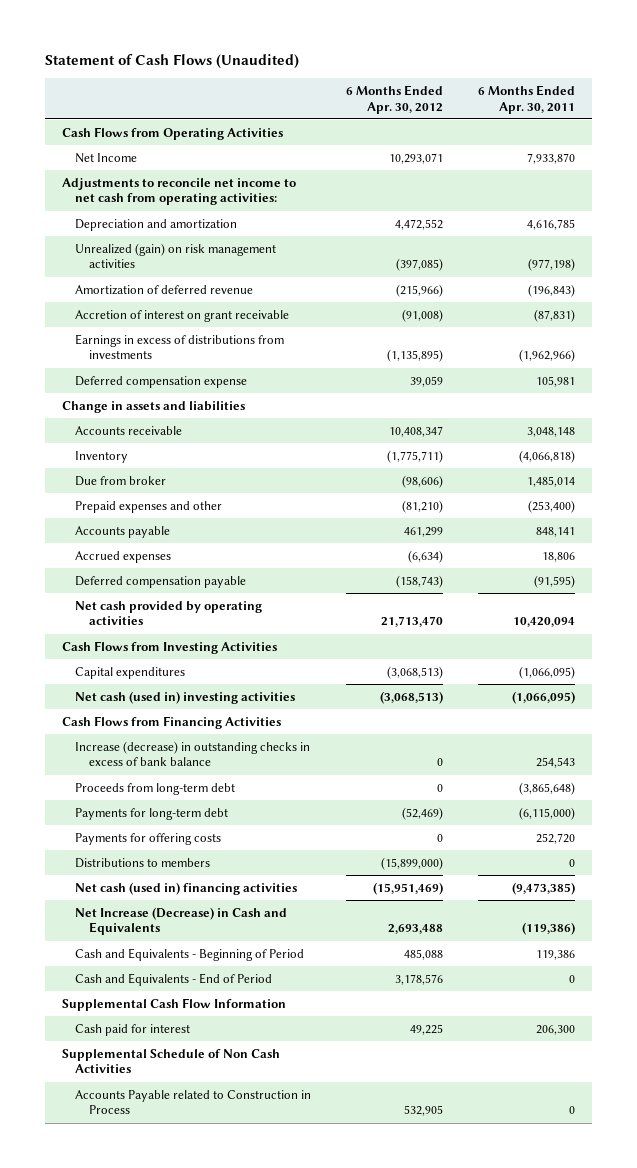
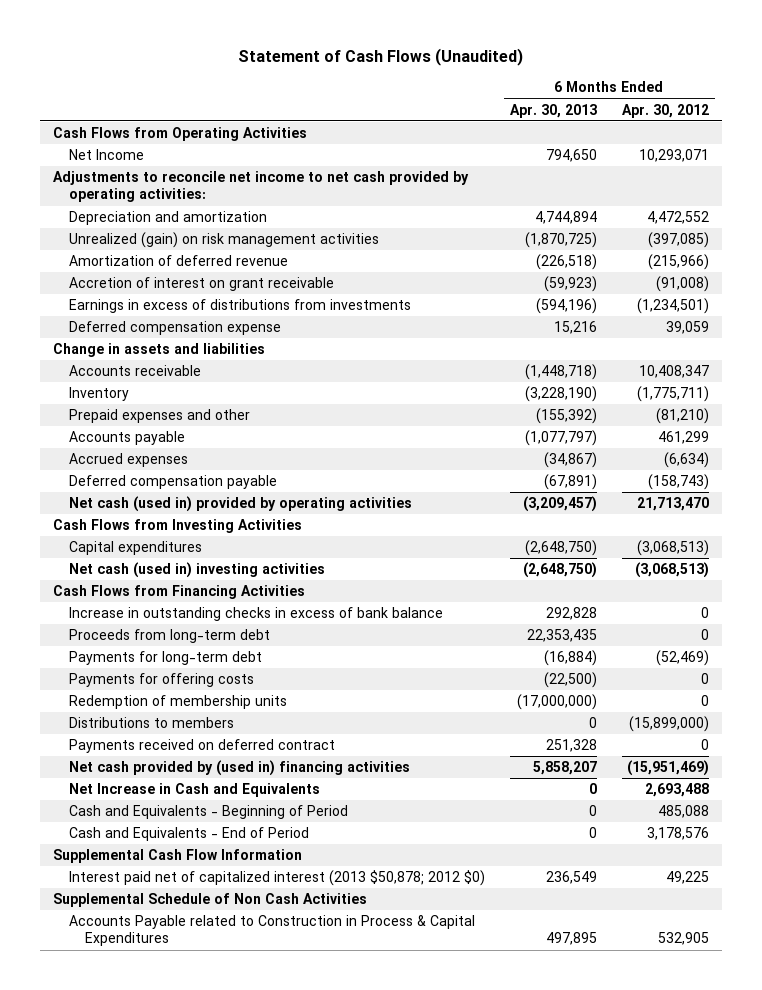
- | 6 Months Ended Apr. 30, 2012 | 6 Months Ended Apr. 30, 2011
+ | 6 Months Ended Apr. 30, 2013 | 6 Months Ended Apr. 30, 2012
- Adjustments to reconcile net income to net cash from operating activities:
+ Adjustments to reconcile net income to net cash provided by operating activities:
- Earnings in excess of distributions from investments | (1,135,895) | (1,962,966)
+ Earnings in excess of distributions from investments | (594,196) | (1,234,501)
- Due from broker | (98,606) | 1,485,014
- Net cash provided by operating activities | 21,713,470 | 10,420,094
+ Net cash (used in) provided by operating activities | (3,209,457) | 21,713,470
- Increase (decrease) in outstanding checks in excess of bank balance | 0 | 254,543
+ Increase in outstanding checks in excess of bank balance | 292,828 | 0
+ Redemption of membership units | (17,000,000) | 0
- Net cash (used in) financing activities | (15,951,469) | (9,473,385)
- Net Increase (Decrease) in Cash and Equivalents | 2,693,488 | (119,386)
+ Payments received on deferred contract | 251,328 | 0
+ Net cash provided by (used in) financing activities | 5,858,207 | (15,951,469)
+ Net Increase in Cash and Equivalents | 0 | 2,693,488
- Cash paid for interest | 49,225 | 206,300
+ Interest paid net of capitalized interest (2013 $50,878; 2012 $0) | 236,549 | 49,225
- Accounts Payable related to Construction in Process | 532,905 | 0
+ Accounts Payable related to Construction in Process & Capital Expenditures | 497,895 | 532,905

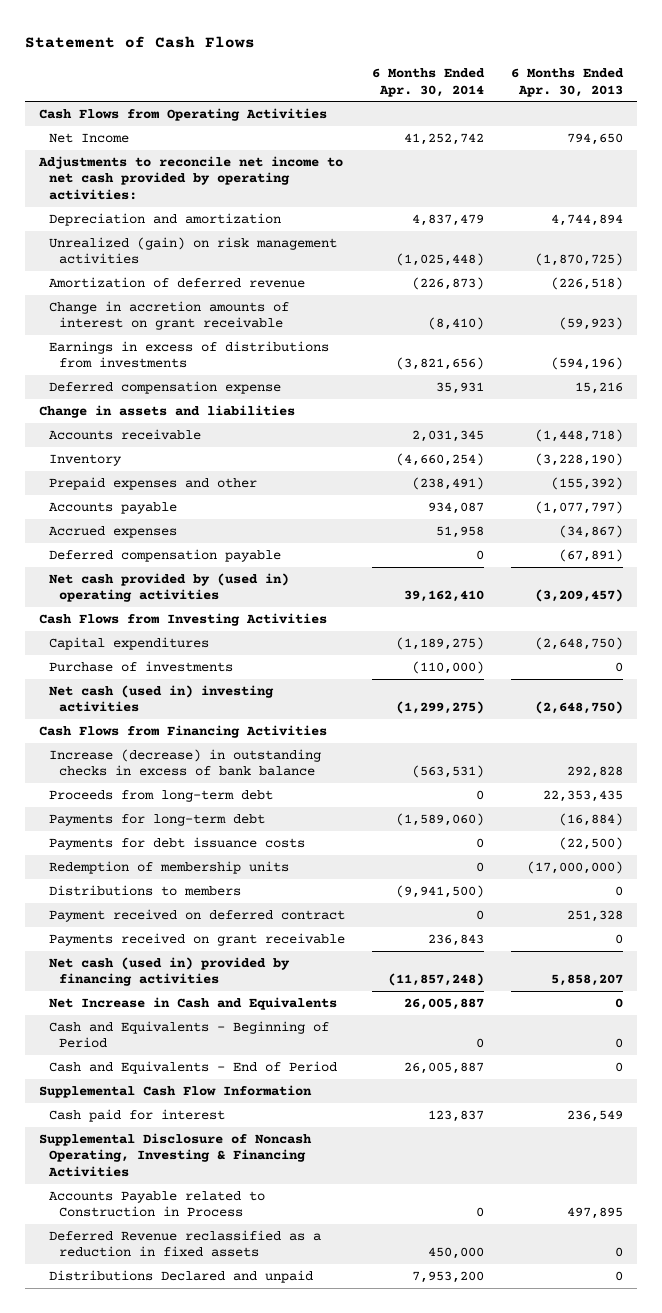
- Statement of Cash Flows (Unaudited)
+ Statement of Cash Flows
- | 6 Months Ended Apr. 30, 2013 | 6 Months Ended Apr. 30, 2012
+ | 6 Months Ended Apr. 30, 2014 | 6 Months Ended Apr. 30, 2013
- Accretion of interest on grant receivable | (59,923) | (91,008)
+ Change in accretion amounts of interest on grant receivable | (8,410) | (59,923)
- Net cash (used in) provided by operating activities | (3,209,457) | 21,713,470
+ Net cash provided by (used in) operating activities | 39,162,410 | (3,209,457)
+ Purchase of investments | (110,000) | 0
- Increase in outstanding checks in excess of bank balance | 292,828 | 0
+ Increase (decrease) in outstanding checks in excess of bank balance | (563,531) | 292,828
- Payments for offering costs | (22,500) | 0
+ Payments for debt issuance costs | 0 | (22,500)
- Payments received on deferred contract | 251,328 | 0
- Net cash provided by (used in) financing activities | 5,858,207 | (15,951,469)
+ Payment received on deferred contract | 0 | 251,328
+ Payments received on grant receivable | 236,843 | 0
+ Net cash (used in) provided by financing activities | (11,857,248) | 5,858,207
- Interest paid net of capitalized interest (2013 $50,878; 2012 $0) | 236,549 | 49,225
- Supplemental Schedule of Non Cash Activities
- Accounts Payable related to Construction in Process & Capital Expenditures | 497,895 | 532,905
+ Cash paid for interest | 123,837 | 236,549
+ Supplemental Disclosure of Noncash Operating, Investing & Financing Activities
+ Accounts Payable related to Construction in Process | 0 | 497,895
+ Deferred Revenue reclassified as a reduction in fixed assets | 450,000 | 0
+ Distributions Declared and unpaid | 7,953,200 | 0

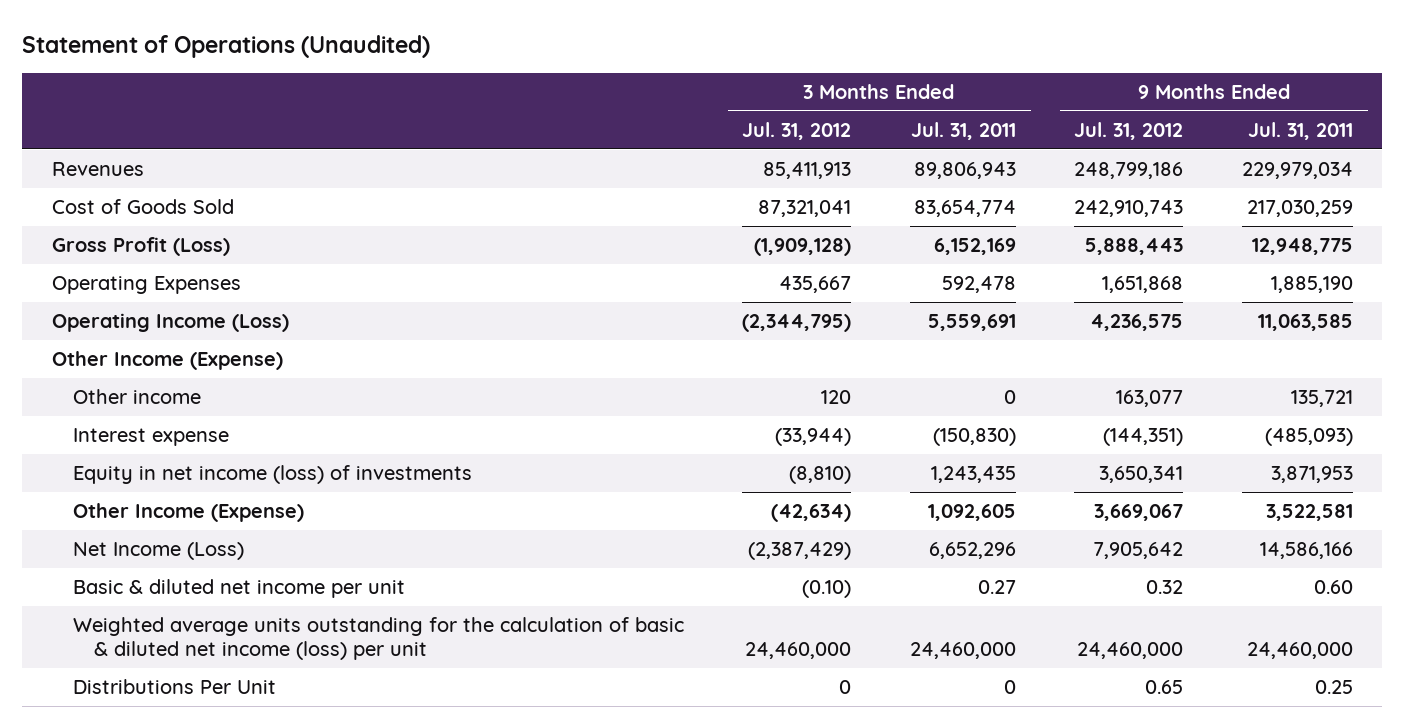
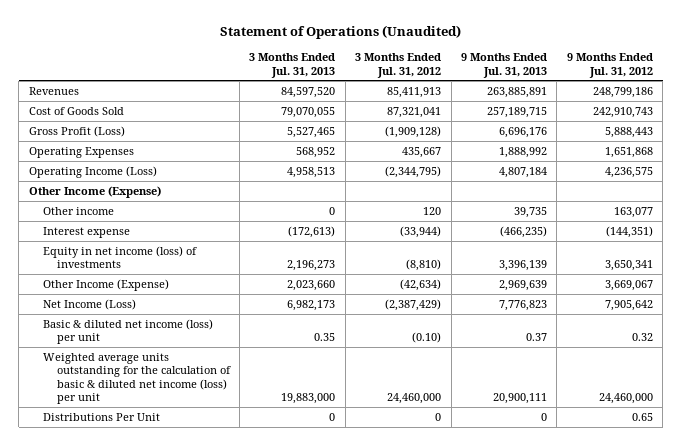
- | 3 Months Ended Jul. 31, 2012 | 3 Months Ended Jul. 31, 2011 | 9 Months Ended Jul. 31, 2012 | 9 Months Ended Jul. 31, 2011
+ | 3 Months Ended Jul. 31, 2013 | 3 Months Ended Jul. 31, 2012 | 9 Months Ended Jul. 31, 2013 | 9 Months Ended Jul. 31, 2012
- Basic & diluted net income per unit | (0.10) | 0.27 | 0.32 | 0.60
+ Basic & diluted net income (loss) per unit | 0.35 | (0.10) | 0.37 | 0.32

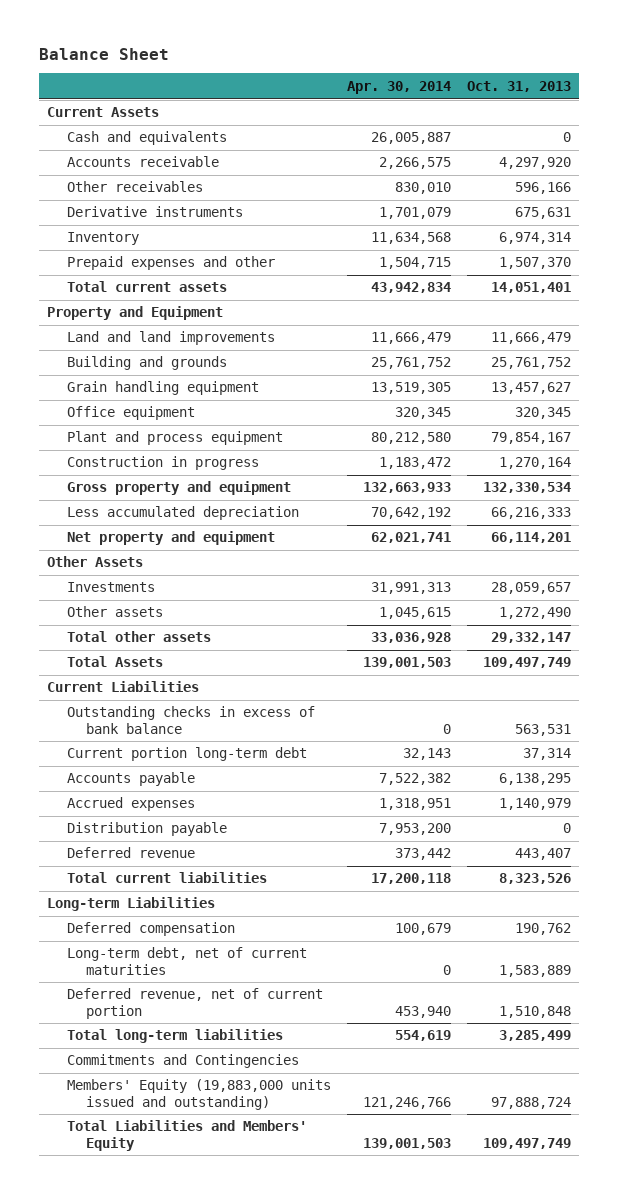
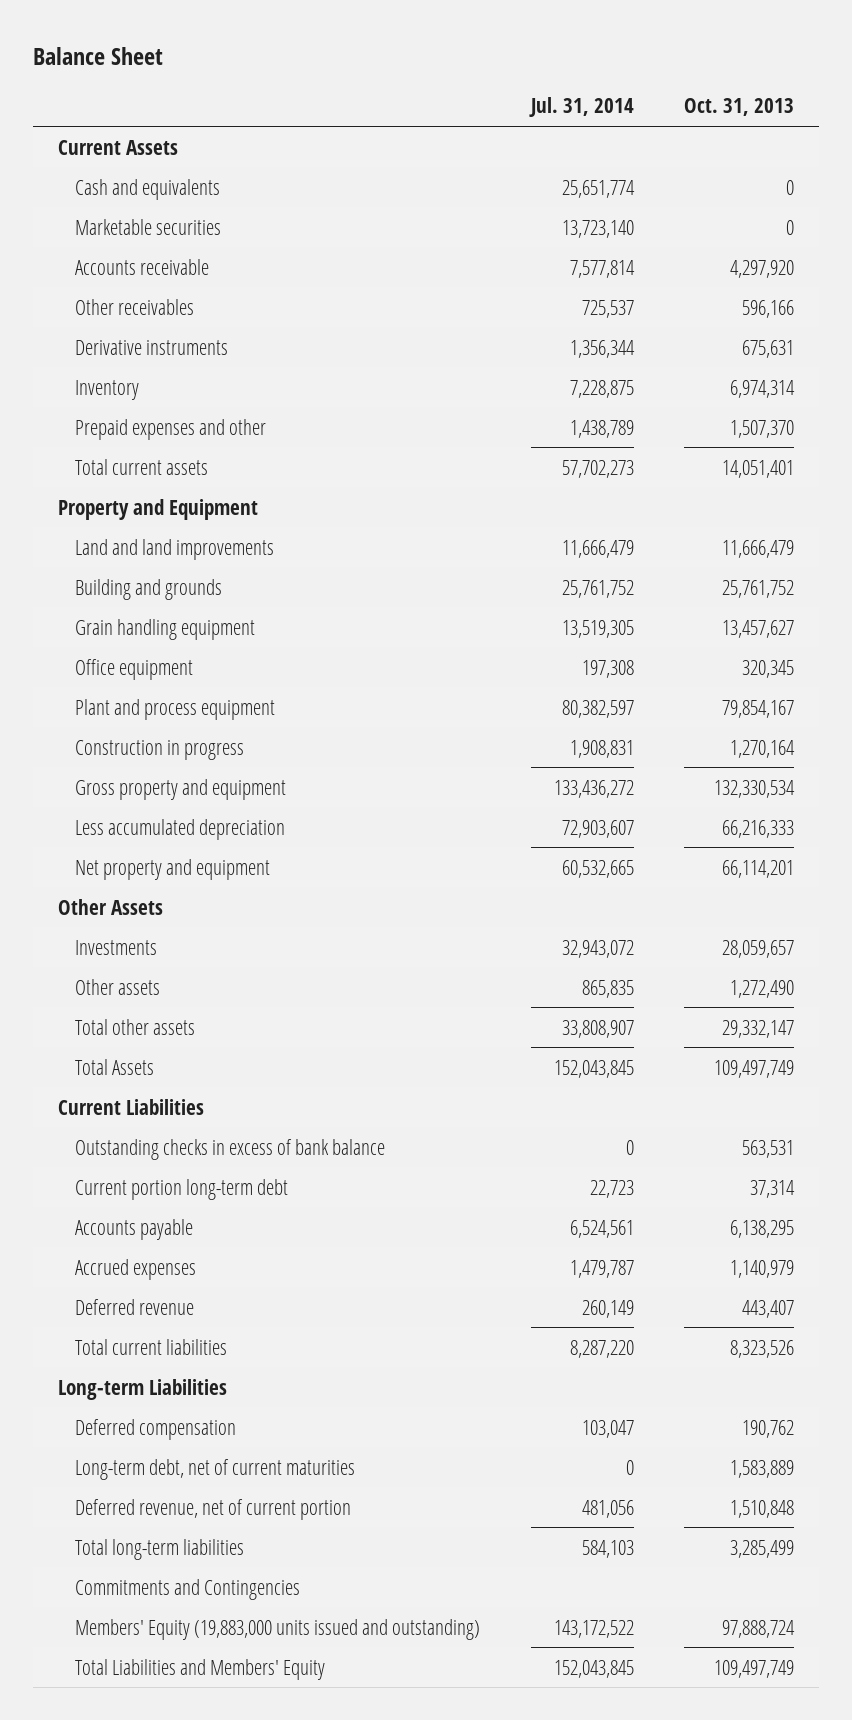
- | Apr. 30, 2014 | Oct. 31, 2013
+ | Jul. 31, 2014 | Oct. 31, 2013
+ Marketable securities | 13,723,140 | 0
- Distribution payable | 7,953,200 | 0

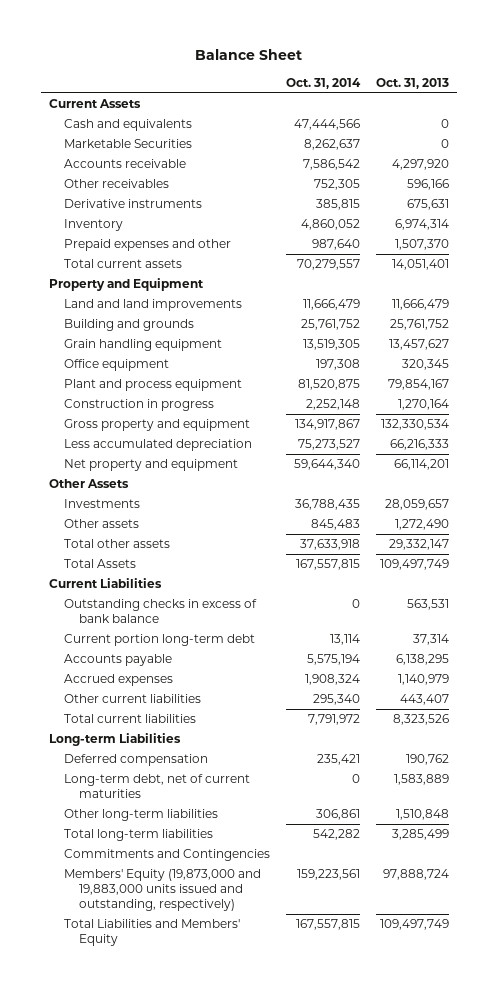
- | Jul. 31, 2014 | Oct. 31, 2013
+ | Oct. 31, 2014 | Oct. 31, 2013
- Marketable securities | 13,723,140 | 0
+ Marketable Securities | 8,262,637 | 0
- Deferred revenue | 260,149 | 443,407
+ Other current liabilities | 295,340 | 443,407
- Deferred revenue, net of current portion | 481,056 | 1,510,848
+ Other long-term liabilities | 306,861 | 1,510,848
- Members' Equity (19,883,000 units issued and outstanding) | 143,172,522 | 97,888,724
+ Members' Equity (19,873,000 and 19,883,000 units issued and outstanding, respectively) | 159,223,561 | 97,888,724

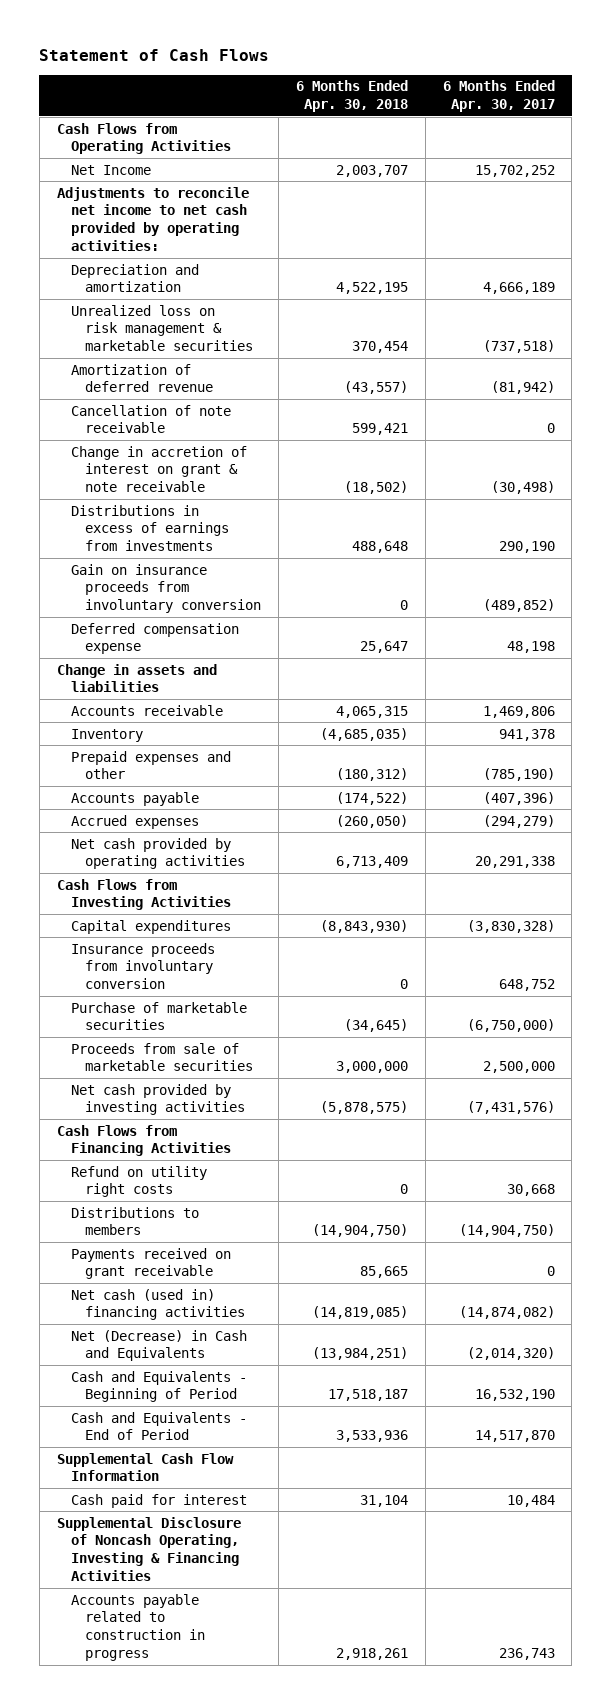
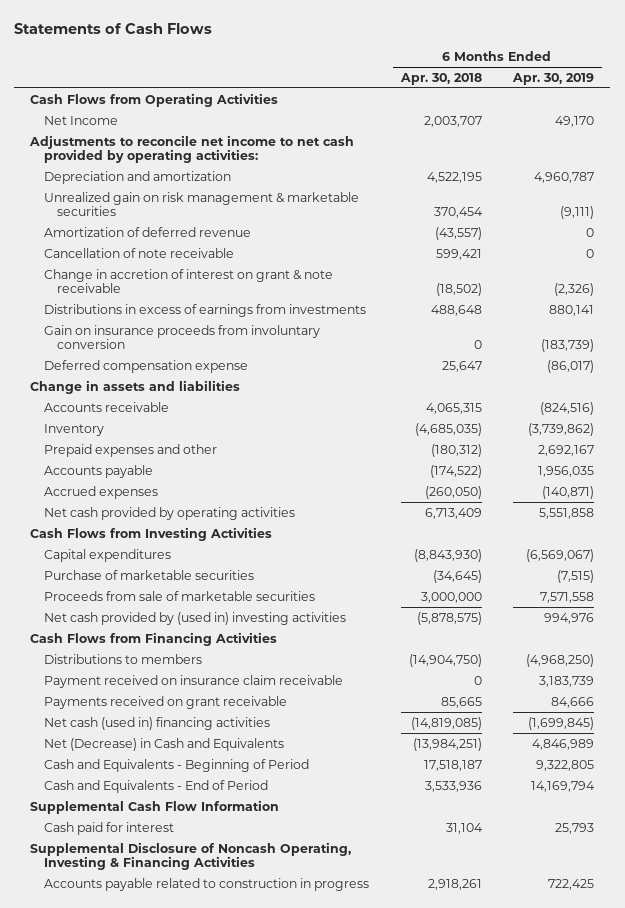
- Statement of Cash Flows
+ Statements of Cash Flows
- | 6 Months Ended Apr. 30, 2018 | 6 Months Ended Apr. 30, 2017
+ | 6 Months Ended Apr. 30, 2018 | 6 Months Ended Apr. 30, 2019
- Unrealized loss on risk management & marketable securities | 370,454 | (737,518)
+ Unrealized gain on risk management & marketable securities | 370,454 | (9,111)
- Insurance proceeds from involuntary conversion | 0 | 648,752
- Net cash provided by investing activities | (5,878,575) | (7,431,576)
+ Net cash provided by (used in) investing activities | (5,878,575) | 994,976
- Refund on utility right costs | 0 | 30,668
+ Payment received on insurance claim receivable | 0 | 3,183,739

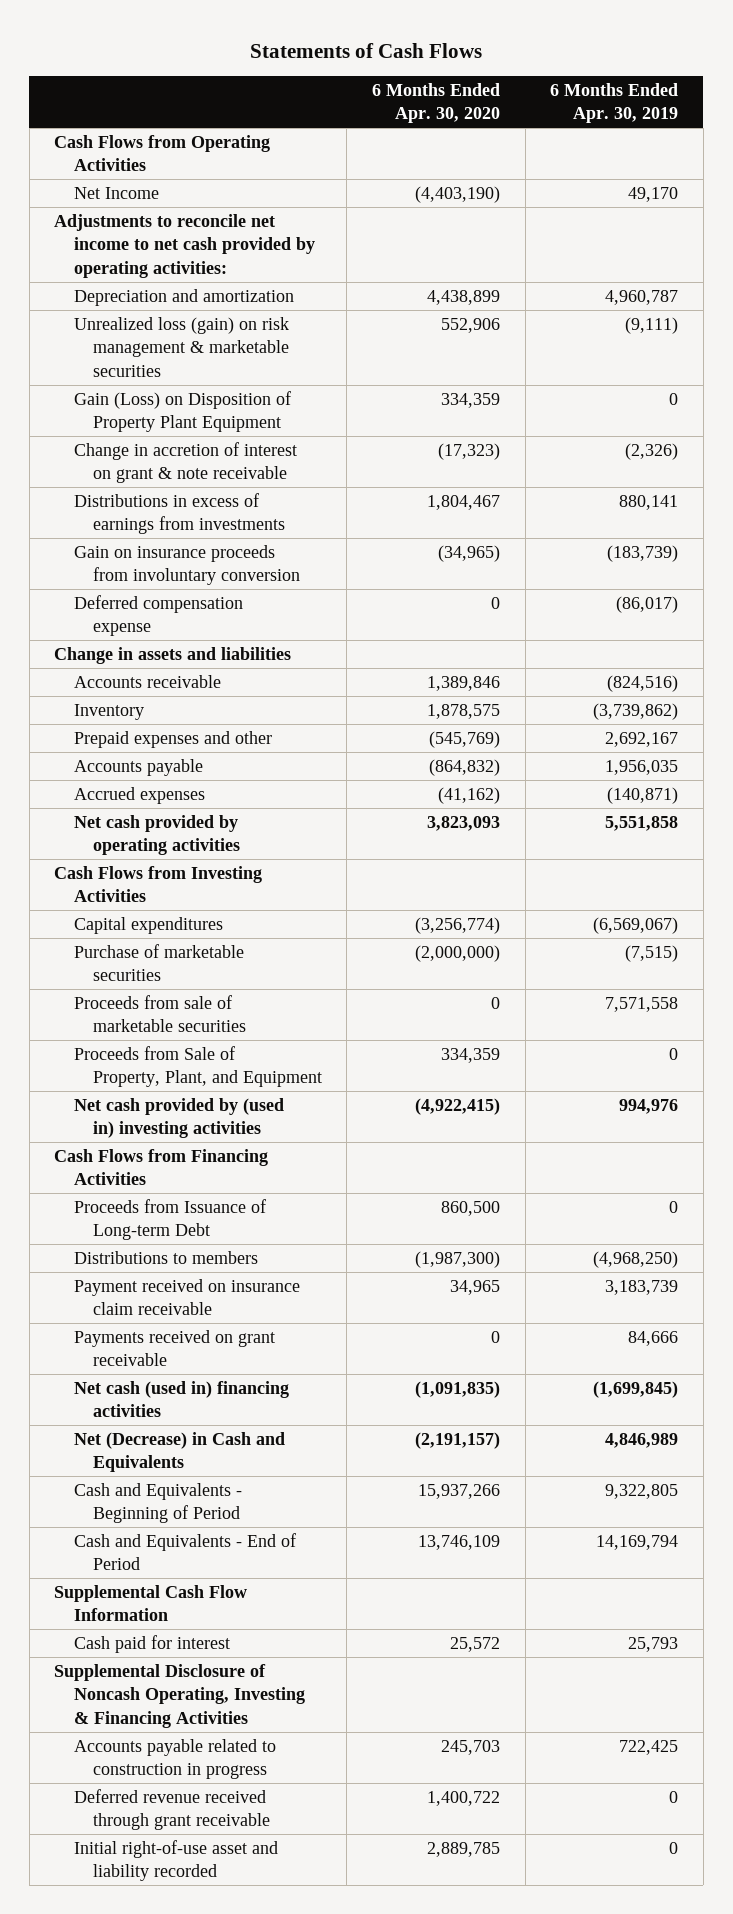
- | 6 Months Ended Apr. 30, 2018 | 6 Months Ended Apr. 30, 2019
+ | 6 Months Ended Apr. 30, 2020 | 6 Months Ended Apr. 30, 2019
- Unrealized gain on risk management & marketable securities | 370,454 | (9,111)
- Amortization of deferred revenue | (43,557) | 0
- Cancellation of note receivable | 599,421 | 0
+ Unrealized loss (gain) on risk management & marketable securities | 552,906 | (9,111)
+ Gain (Loss) on Disposition of Property Plant Equipment | 334,359 | 0
+ Proceeds from Sale of Property, Plant, and Equipment | 334,359 | 0
+ Proceeds from Issuance of Long-term Debt | 860,500 | 0
+ Deferred revenue received through grant receivable | 1,400,722 | 0
+ Initial right-of-use asset and liability recorded | 2,889,785 | 0

